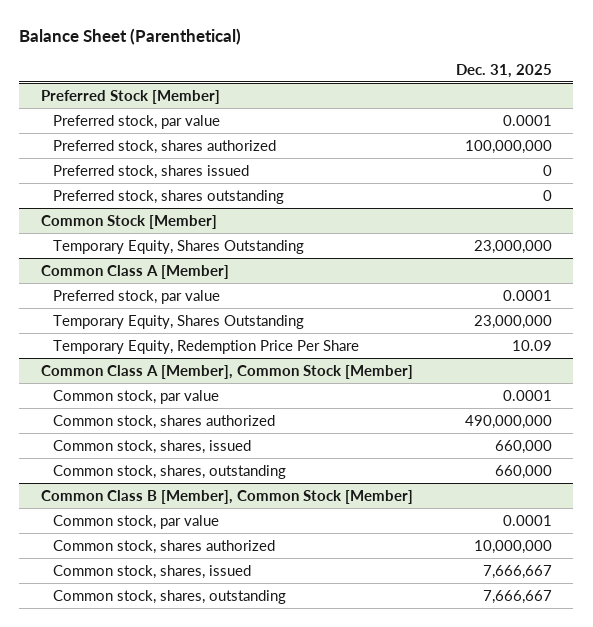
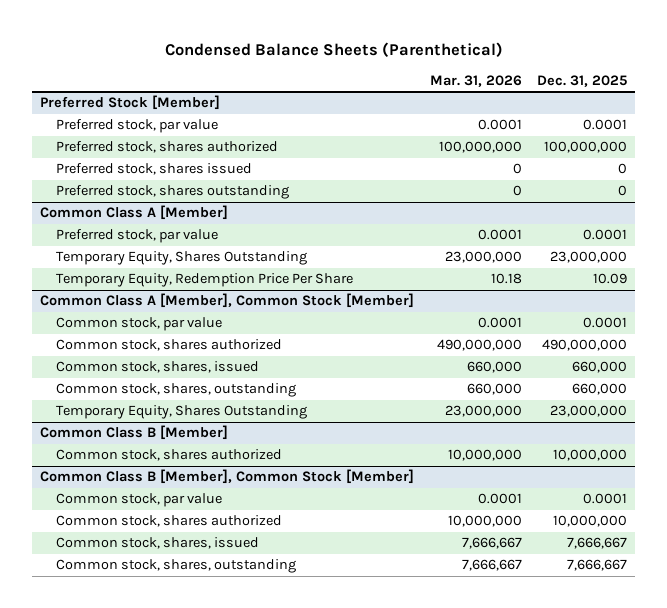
- Balance Sheet (Parenthetical)
+ Condensed Balance Sheets (Parenthetical)
- | Dec. 31, 2025
+ | Mar. 31, 2026 | Dec. 31, 2025
- Common Stock [Member]
- Temporary Equity, Shares Outstanding | 23,000,000
@ Common Class A [Member], Common Stock [Member]
+ Temporary Equity, Shares Outstanding | 23,000,000 | 23,000,000
+ Common Class B [Member]
+ Common stock, shares authorized | 10,000,000 | 10,000,000

